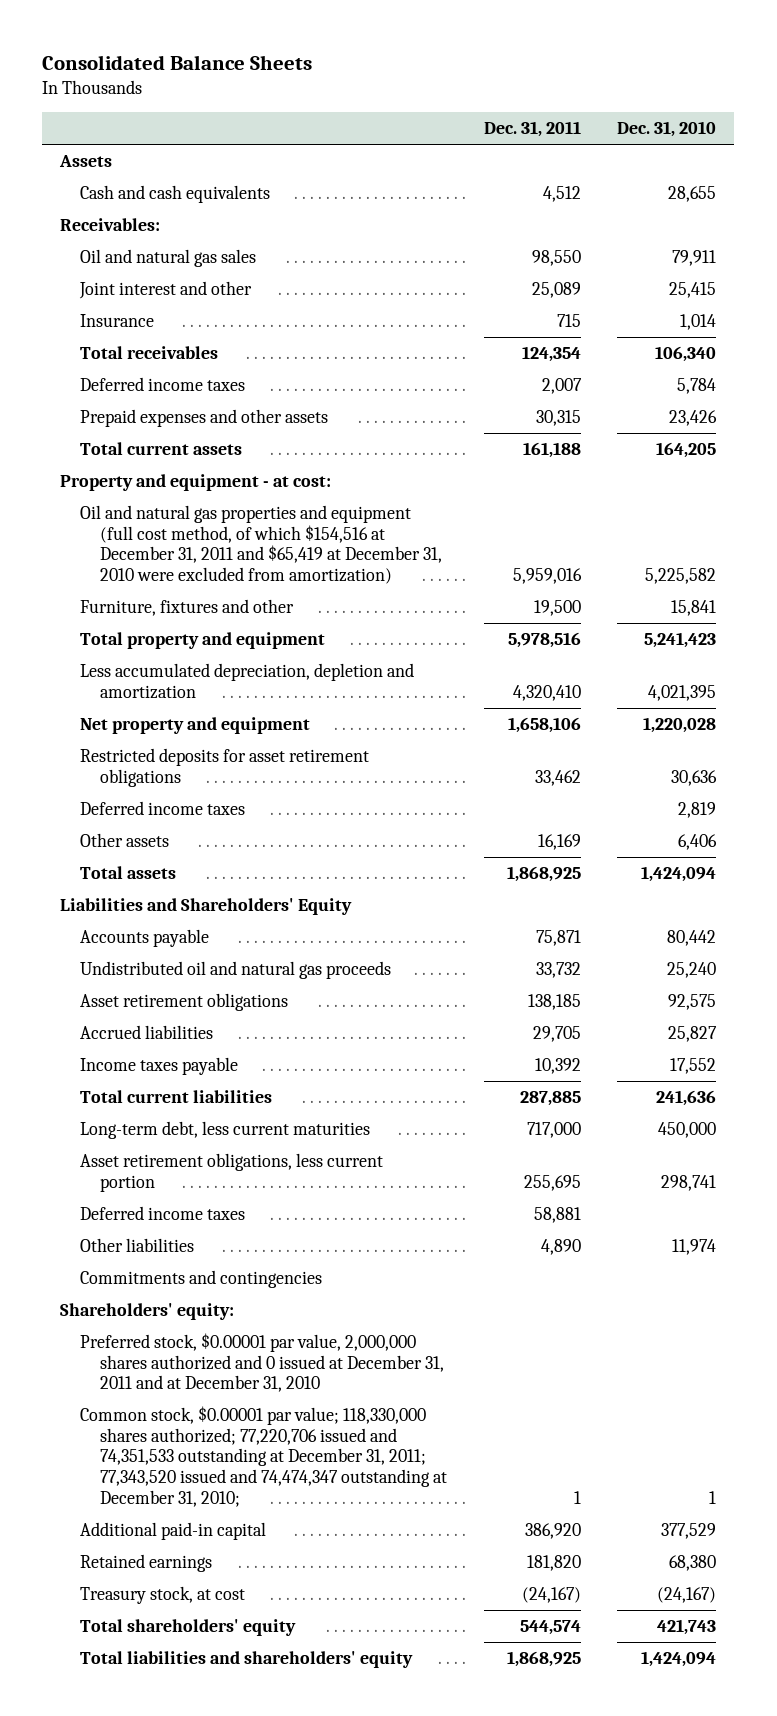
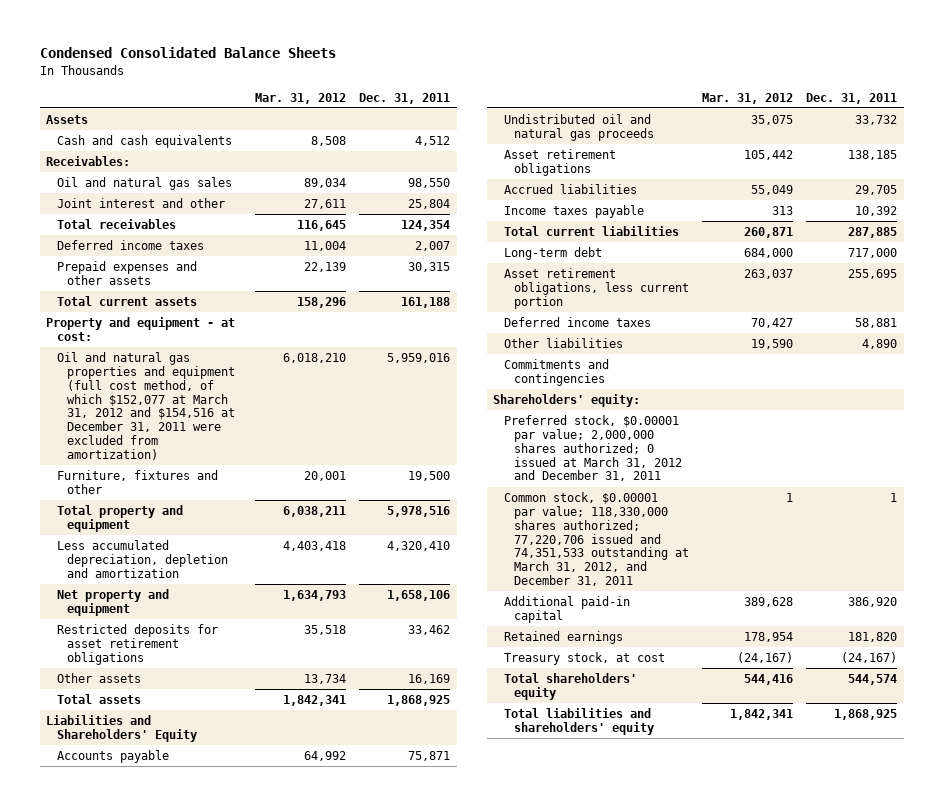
- Consolidated Balance Sheets
+ Condensed Consolidated Balance Sheets
- | Dec. 31, 2011 | Dec. 31, 2010
+ | Mar. 31, 2012 | Dec. 31, 2011
- Joint interest and other | 25,089 | 25,415
- Insurance | 715 | 1,014
+ Joint interest and other | 27,611 | 25,804
- Oil and natural gas properties and equipment (full cost method, of which $154,516 at December 31, 2011 and $65,419 at December 31, 2010 were excluded from amortization) | 5,959,016 | 5,225,582
+ Oil and natural gas properties and equipment (full cost method, of which $152,077 at March 31, 2012 and $154,516 at December 31, 2011 were excluded from amortization) | 6,018,210 | 5,959,016
- Deferred income taxes | | 2,819
- Long-term debt, less current maturities | 717,000 | 450,000
+ Long-term debt | 684,000 | 717,000
- Preferred stock, $0.00001 par value, 2,000,000 shares authorized and 0 issued at December 31, 2011 and at December 31, 2010
- Common stock, $0.00001 par value; 118,330,000 shares authorized; 77,220,706 issued and 74,351,533 outstanding at December 31, 2011; 77,343,520 issued and 74,474,347 outstanding at December 31, 2010; | 1 | 1
+ Preferred stock, $0.00001 par value; 2,000,000 shares authorized; 0 issued at March 31, 2012 and December 31, 2011
+ Common stock, $0.00001 par value; 118,330,000 shares authorized; 77,220,706 issued and 74,351,533 outstanding at March 31, 2012, and December 31, 2011 | 1 | 1

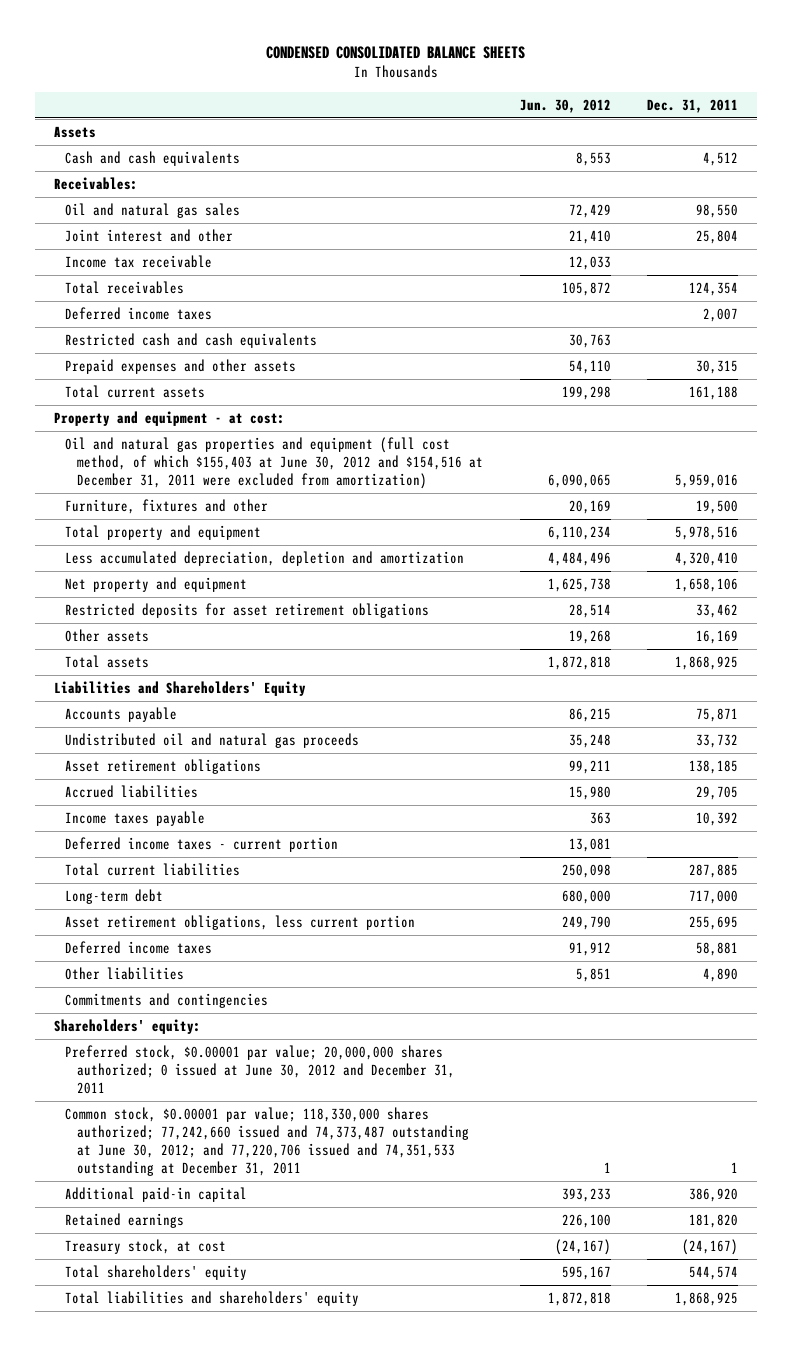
- Condensed Consolidated Balance Sheets
+ CONDENSED CONSOLIDATED BALANCE SHEETS
- | Mar. 31, 2012 | Dec. 31, 2011
+ | Jun. 30, 2012 | Dec. 31, 2011
+ Income tax receivable | 12,033 |
+ Restricted cash and cash equivalents | 30,763 |
- Oil and natural gas properties and equipment (full cost method, of which $152,077 at March 31, 2012 and $154,516 at December 31, 2011 were excluded from amortization) | 6,018,210 | 5,959,016
+ Oil and natural gas properties and equipment (full cost method, of which $155,403 at June 30, 2012 and $154,516 at December 31, 2011 were excluded from amortization) | 6,090,065 | 5,959,016
+ Deferred income taxes - current portion | 13,081 |
- Preferred stock, $0.00001 par value; 2,000,000 shares authorized; 0 issued at March 31, 2012 and December 31, 2011
- Common stock, $0.00001 par value; 118,330,000 shares authorized; 77,220,706 issued and 74,351,533 outstanding at March 31, 2012, and December 31, 2011 | 1 | 1
+ Preferred stock, $0.00001 par value; 20,000,000 shares authorized; 0 issued at June 30, 2012 and December 31, 2011
+ Common stock, $0.00001 par value; 118,330,000 shares authorized; 77,242,660 issued and 74,373,487 outstanding at June 30, 2012; and 77,220,706 issued and 74,351,533 outstanding at December 31, 2011 | 1 | 1

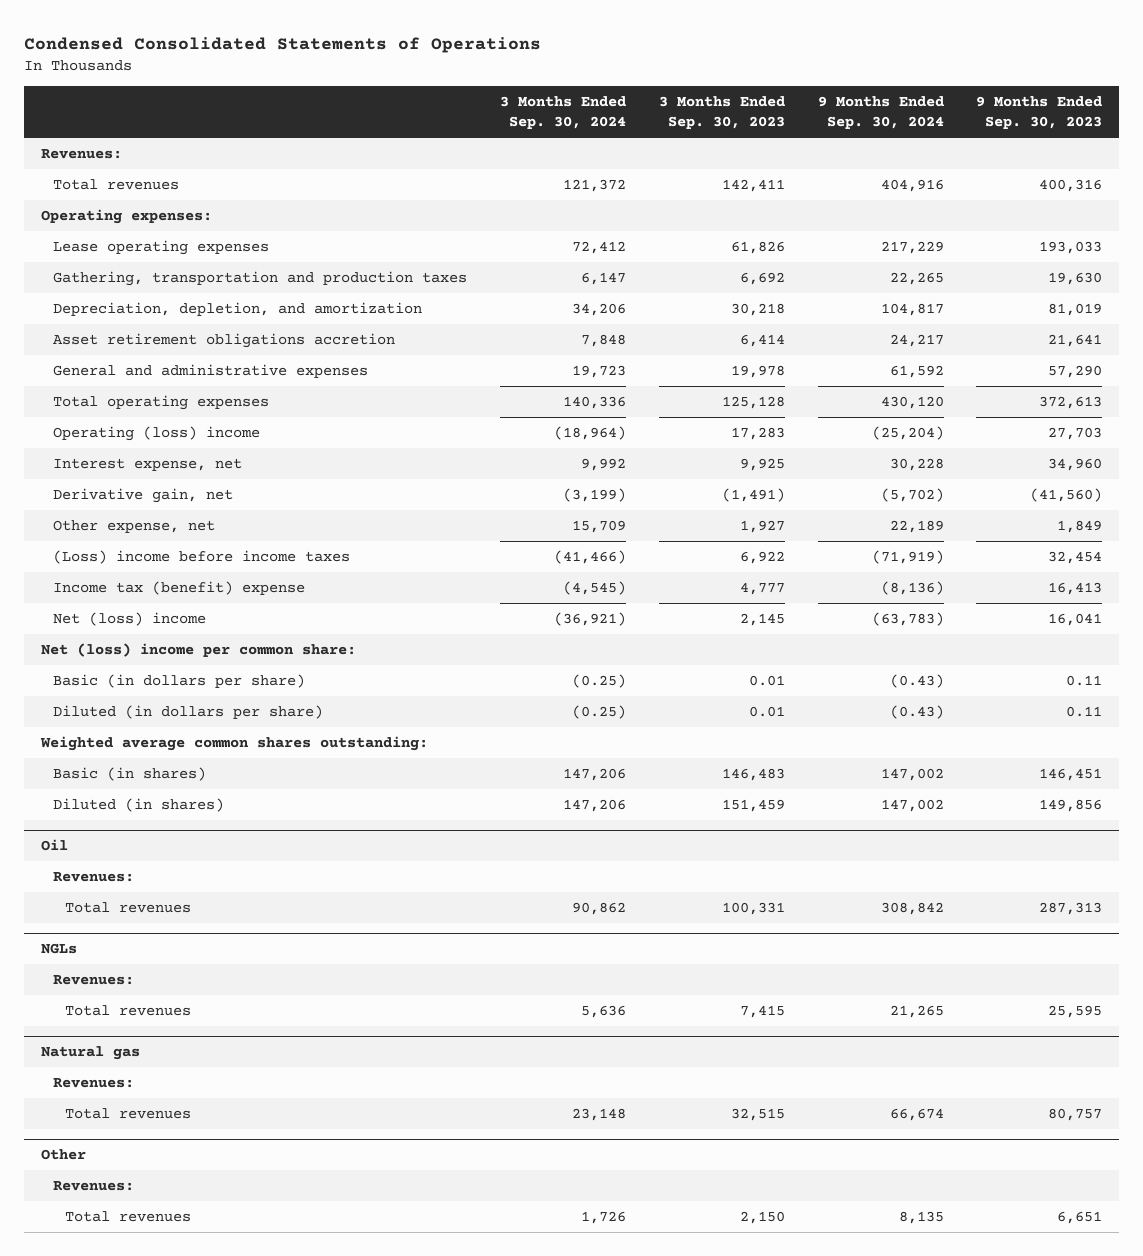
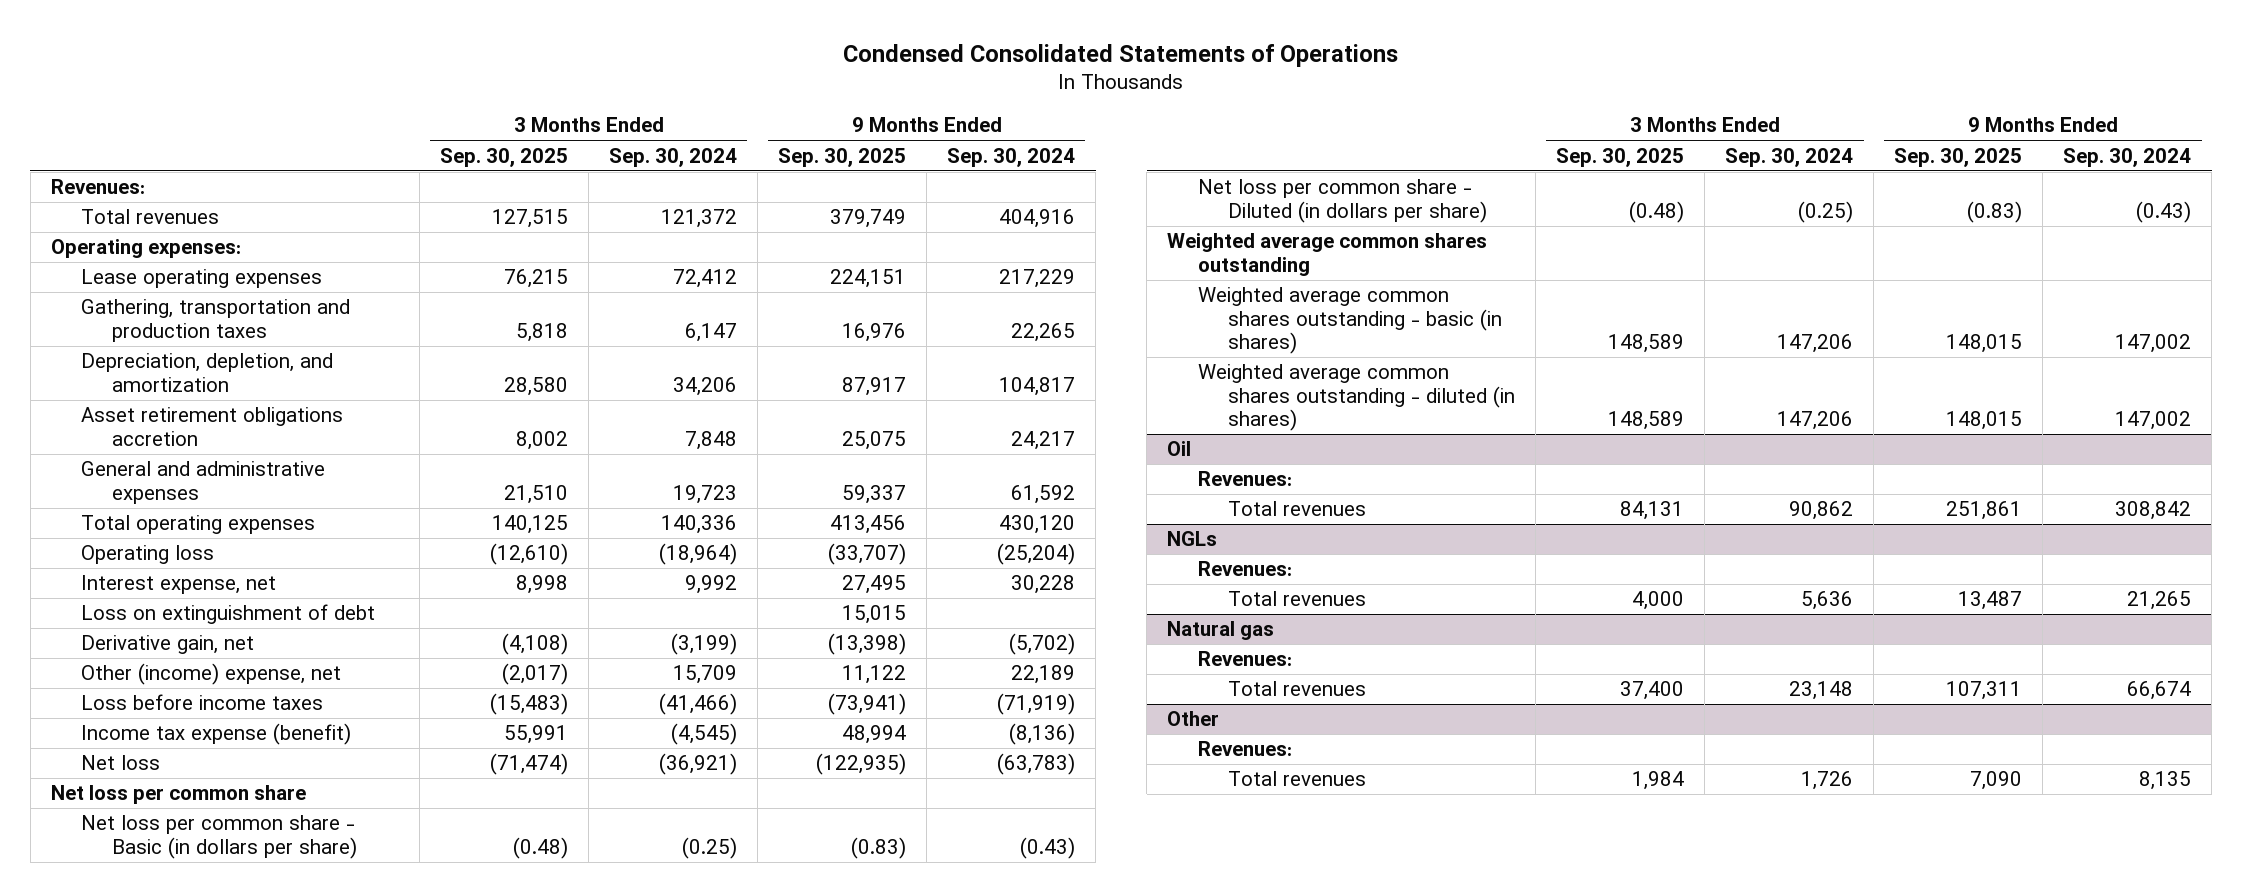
- | 3 Months Ended Sep. 30, 2024 | 3 Months Ended Sep. 30, 2023 | 9 Months Ended Sep. 30, 2024 | 9 Months Ended Sep. 30, 2023
+ | 3 Months Ended Sep. 30, 2025 | 3 Months Ended Sep. 30, 2024 | 9 Months Ended Sep. 30, 2025 | 9 Months Ended Sep. 30, 2024
- Operating (loss) income | (18,964) | 17,283 | (25,204) | 27,703
+ Operating loss | (12,610) | (18,964) | (33,707) | (25,204)
+ Loss on extinguishment of debt | | | 15,015 |
- Other expense, net | 15,709 | 1,927 | 22,189 | 1,849
- (Loss) income before income taxes | (41,466) | 6,922 | (71,919) | 32,454
- Income tax (benefit) expense | (4,545) | 4,777 | (8,136) | 16,413
- Net (loss) income | (36,921) | 2,145 | (63,783) | 16,041
- Net (loss) income per common share:
- Basic (in dollars per share) | (0.25) | 0.01 | (0.43) | 0.11
- Diluted (in dollars per share) | (0.25) | 0.01 | (0.43) | 0.11
- Weighted average common shares outstanding:
- Basic (in shares) | 147,206 | 146,483 | 147,002 | 146,451
- Diluted (in shares) | 147,206 | 151,459 | 147,002 | 149,856
+ Other (income) expense, net | (2,017) | 15,709 | 11,122 | 22,189
+ Loss before income taxes | (15,483) | (41,466) | (73,941) | (71,919)
+ Income tax expense (benefit) | 55,991 | (4,545) | 48,994 | (8,136)
+ Net loss | (71,474) | (36,921) | (122,935) | (63,783)
+ Net loss per common share
+ Net loss per common share - Basic (in dollars per share) | (0.48) | (0.25) | (0.83) | (0.43)
+ Net loss per common share - Diluted (in dollars per share) | (0.48) | (0.25) | (0.83) | (0.43)
+ Weighted average common shares outstanding
+ Weighted average common shares outstanding - basic (in shares) | 148,589 | 147,206 | 148,015 | 147,002
+ Weighted average common shares outstanding - diluted (in shares) | 148,589 | 147,206 | 148,015 | 147,002

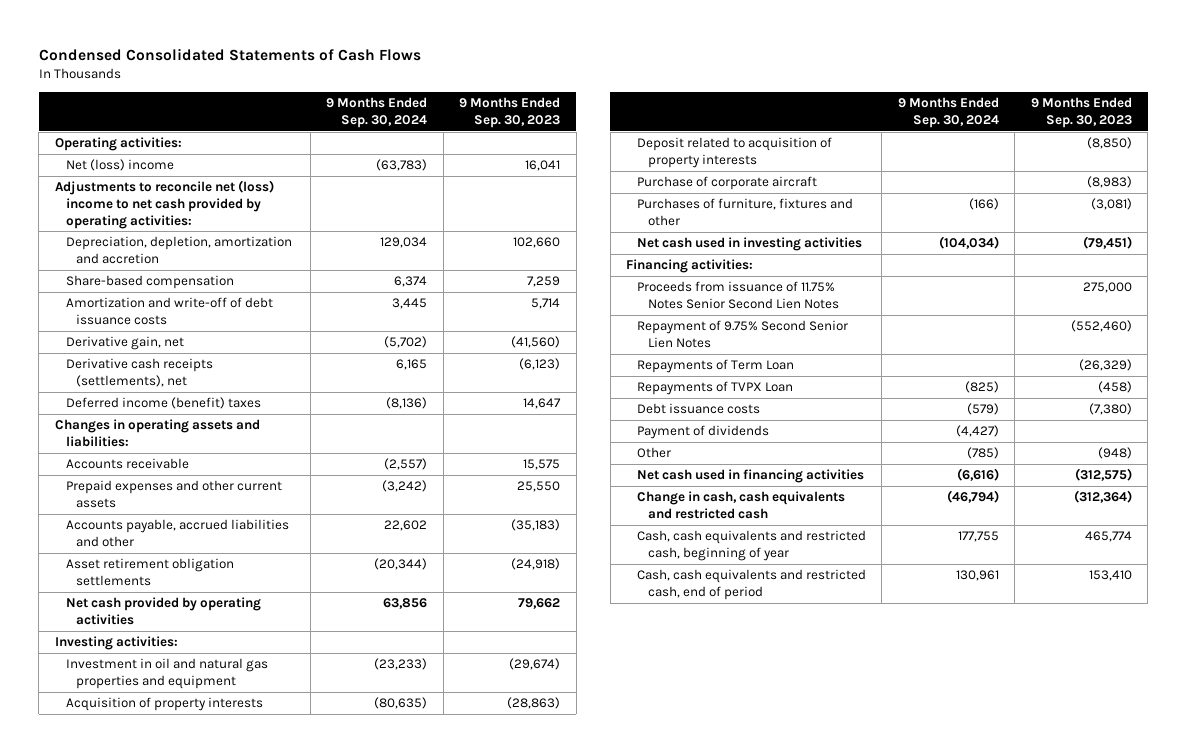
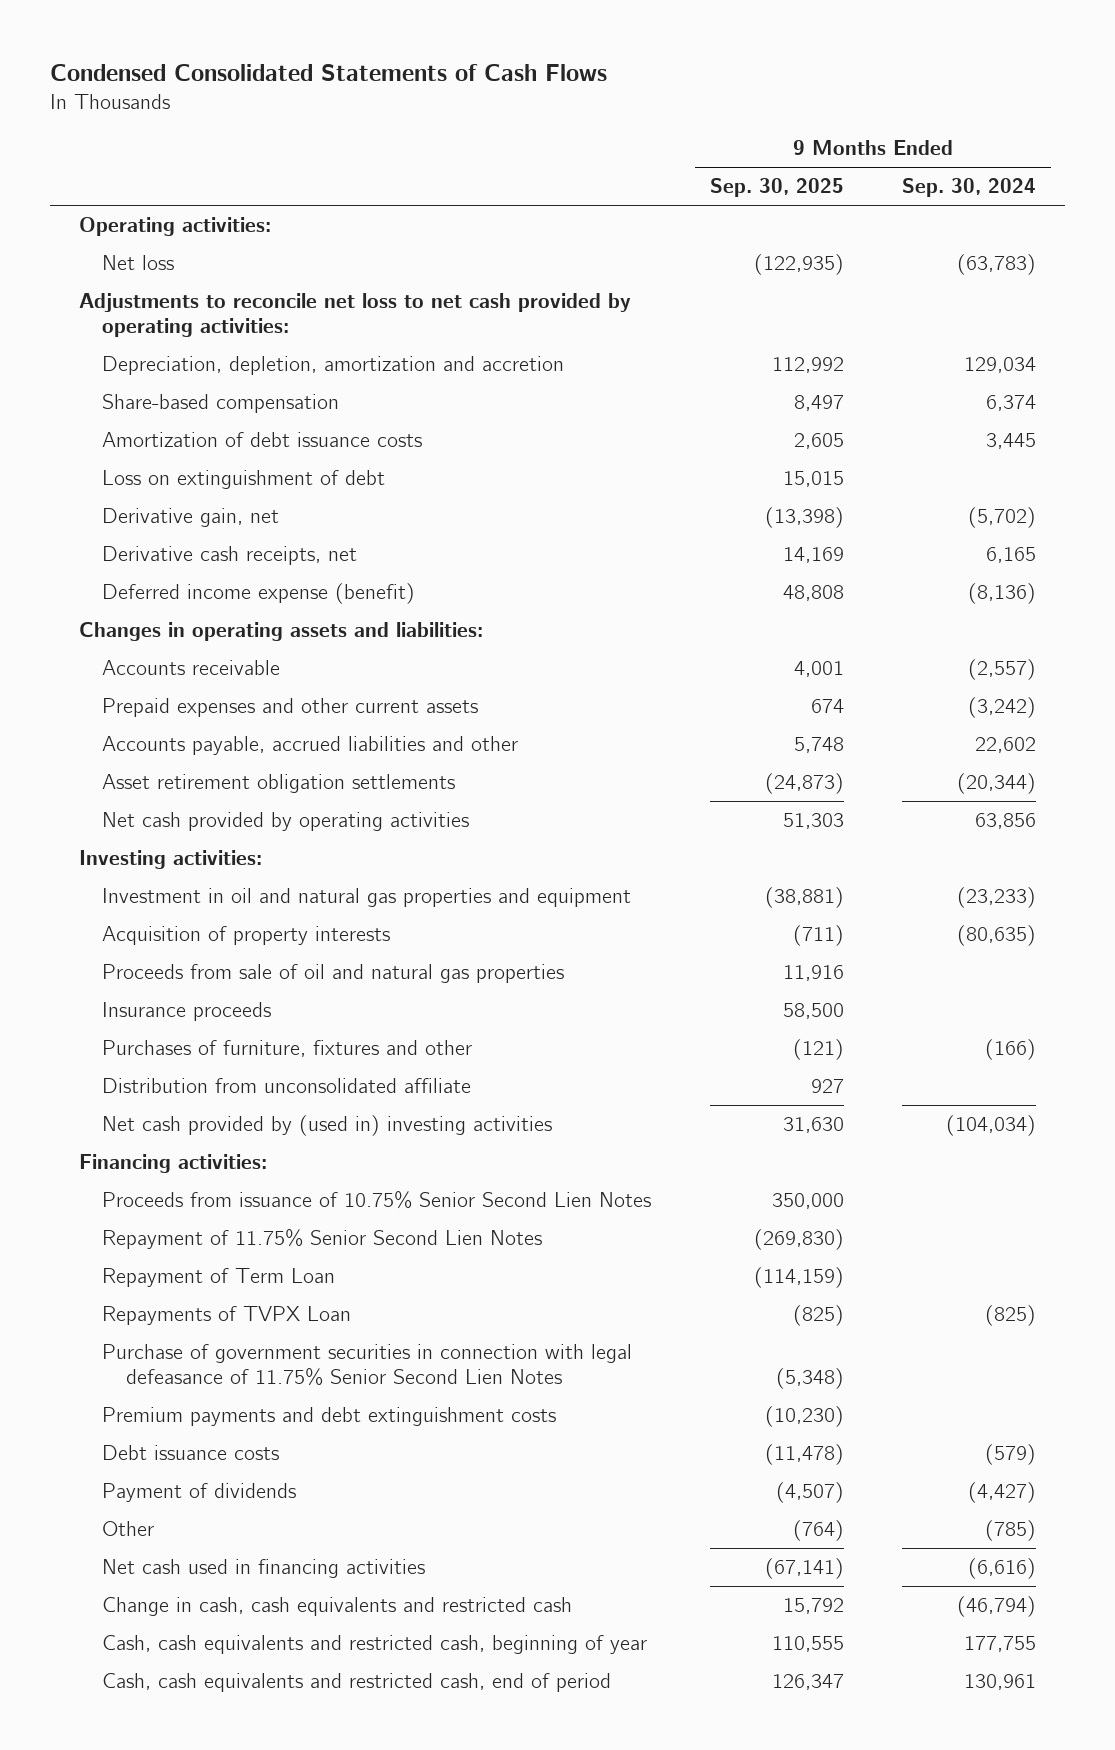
- | 9 Months Ended Sep. 30, 2024 | 9 Months Ended Sep. 30, 2023
+ | 9 Months Ended Sep. 30, 2025 | 9 Months Ended Sep. 30, 2024
- Net (loss) income | (63,783) | 16,041
- Adjustments to reconcile net (loss) income to net cash provided by operating activities:
+ Net loss | (122,935) | (63,783)
+ Adjustments to reconcile net loss to net cash provided by operating activities:
- Amortization and write-off of debt issuance costs | 3,445 | 5,714
+ Amortization of debt issuance costs | 2,605 | 3,445
+ Loss on extinguishment of debt | 15,015 |
- Derivative cash receipts (settlements), net | 6,165 | (6,123)
- Deferred income (benefit) taxes | (8,136) | 14,647
+ Derivative cash receipts, net | 14,169 | 6,165
+ Deferred income expense (benefit) | 48,808 | (8,136)
- Deposit related to acquisition of property interests | | (8,850)
- Purchase of corporate aircraft | | (8,983)
+ Proceeds from sale of oil and natural gas properties | 11,916 |
+ Insurance proceeds | 58,500 |
- Net cash used in investing activities | (104,034) | (79,451)
+ Distribution from unconsolidated affiliate | 927 |
+ Net cash provided by (used in) investing activities | 31,630 | (104,034)
- Proceeds from issuance of 11.75% Notes Senior Second Lien Notes | | 275,000
- Repayment of 9.75% Second Senior Lien Notes | | (552,460)
- Repayments of Term Loan | | (26,329)
+ Proceeds from issuance of 10.75% Senior Second Lien Notes | 350,000 |
+ Repayment of 11.75% Senior Second Lien Notes | (269,830) |
+ Repayment of Term Loan | (114,159) |
+ Purchase of government securities in connection with legal defeasance of 11.75% Senior Second Lien Notes | (5,348) |
+ Premium payments and debt extinguishment costs | (10,230) |

